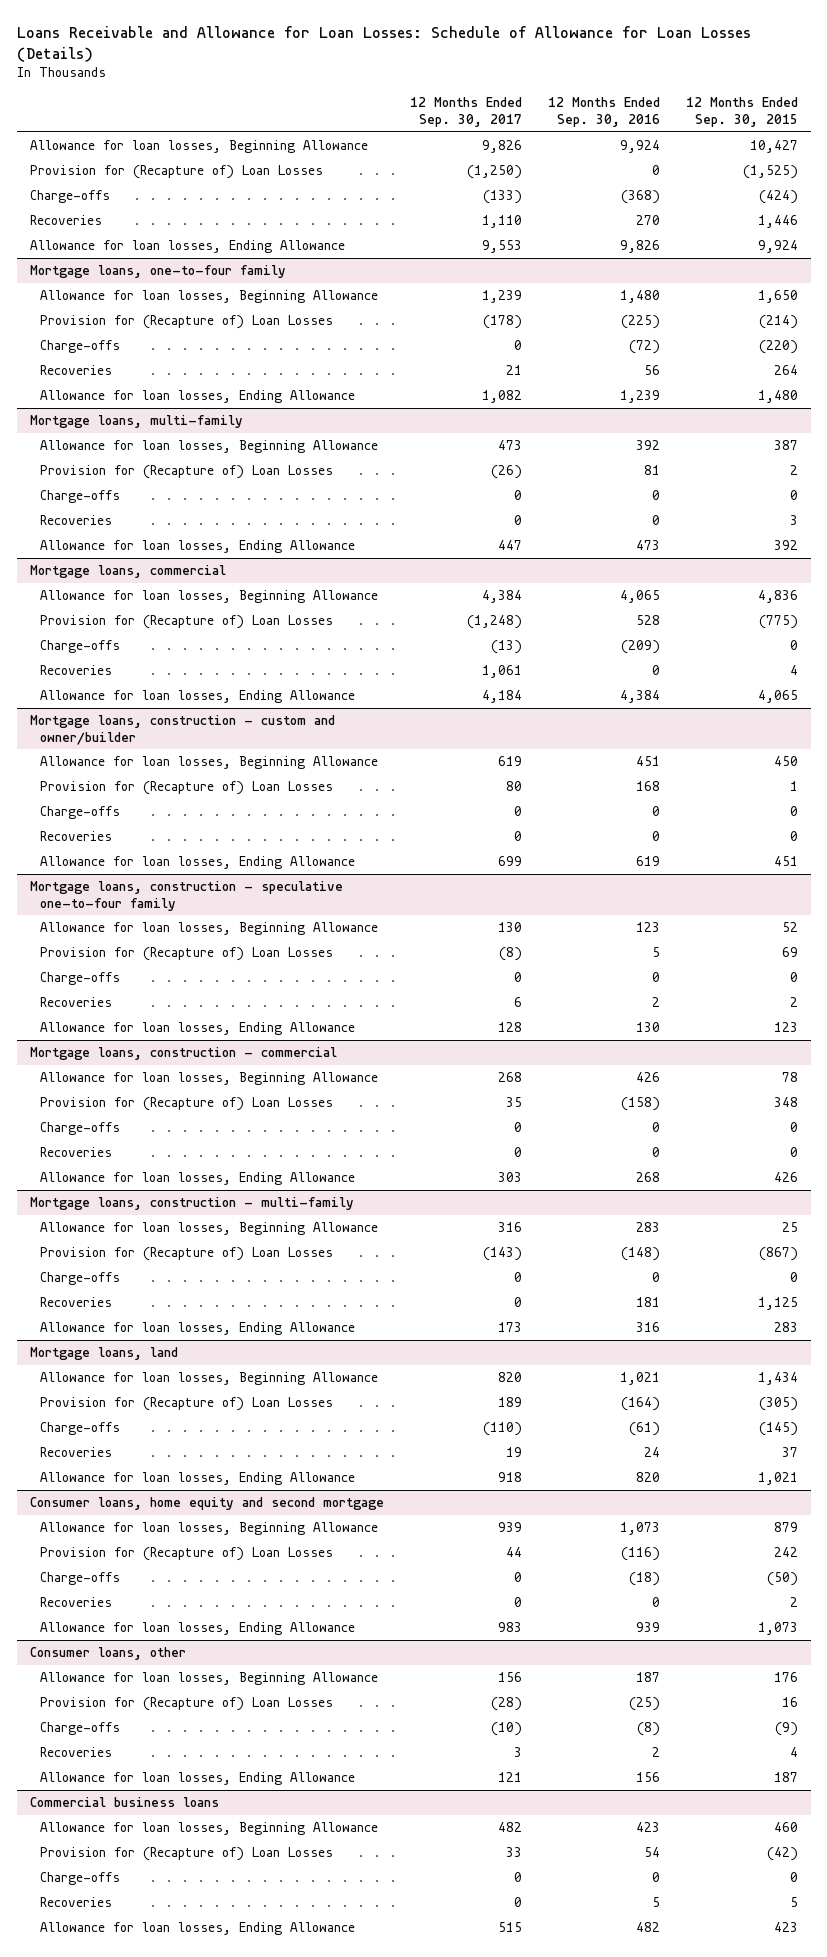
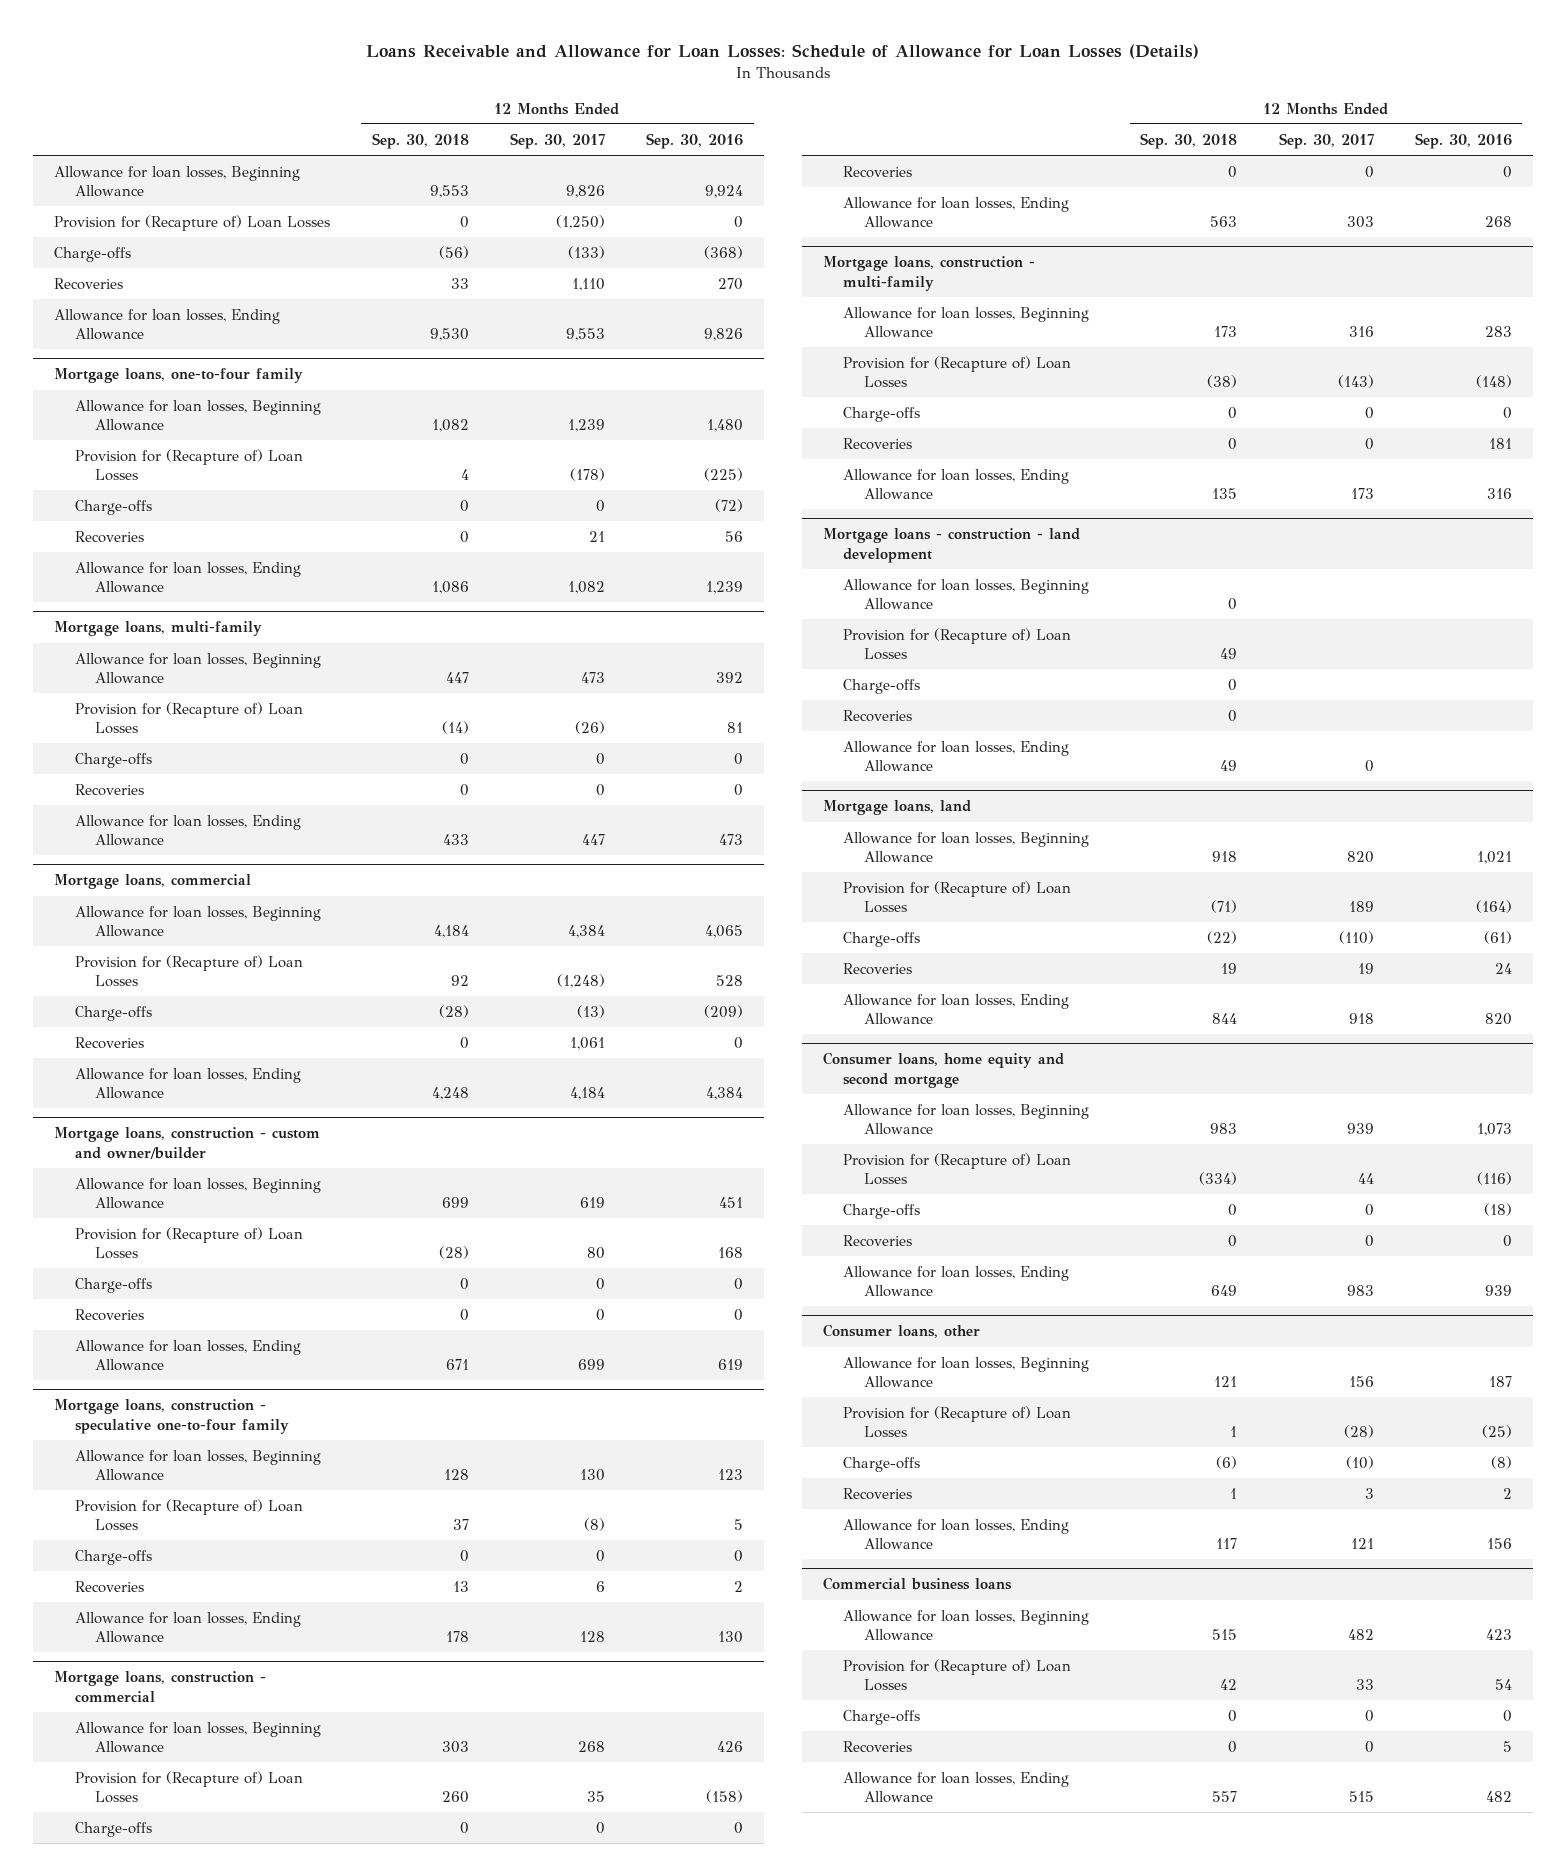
- | 12 Months Ended Sep. 30, 2017 | 12 Months Ended Sep. 30, 2016 | 12 Months Ended Sep. 30, 2015
+ | 12 Months Ended Sep. 30, 2018 | 12 Months Ended Sep. 30, 2017 | 12 Months Ended Sep. 30, 2016
+ Mortgage loans - construction - land development
+ Allowance for loan losses, Beginning Allowance | 0 | |
+ Provision for (Recapture of) Loan Losses | 49 | |
+ Charge-offs | 0 | |
+ Recoveries | 0 | |
+ Allowance for loan losses, Ending Allowance | 49 | 0 |

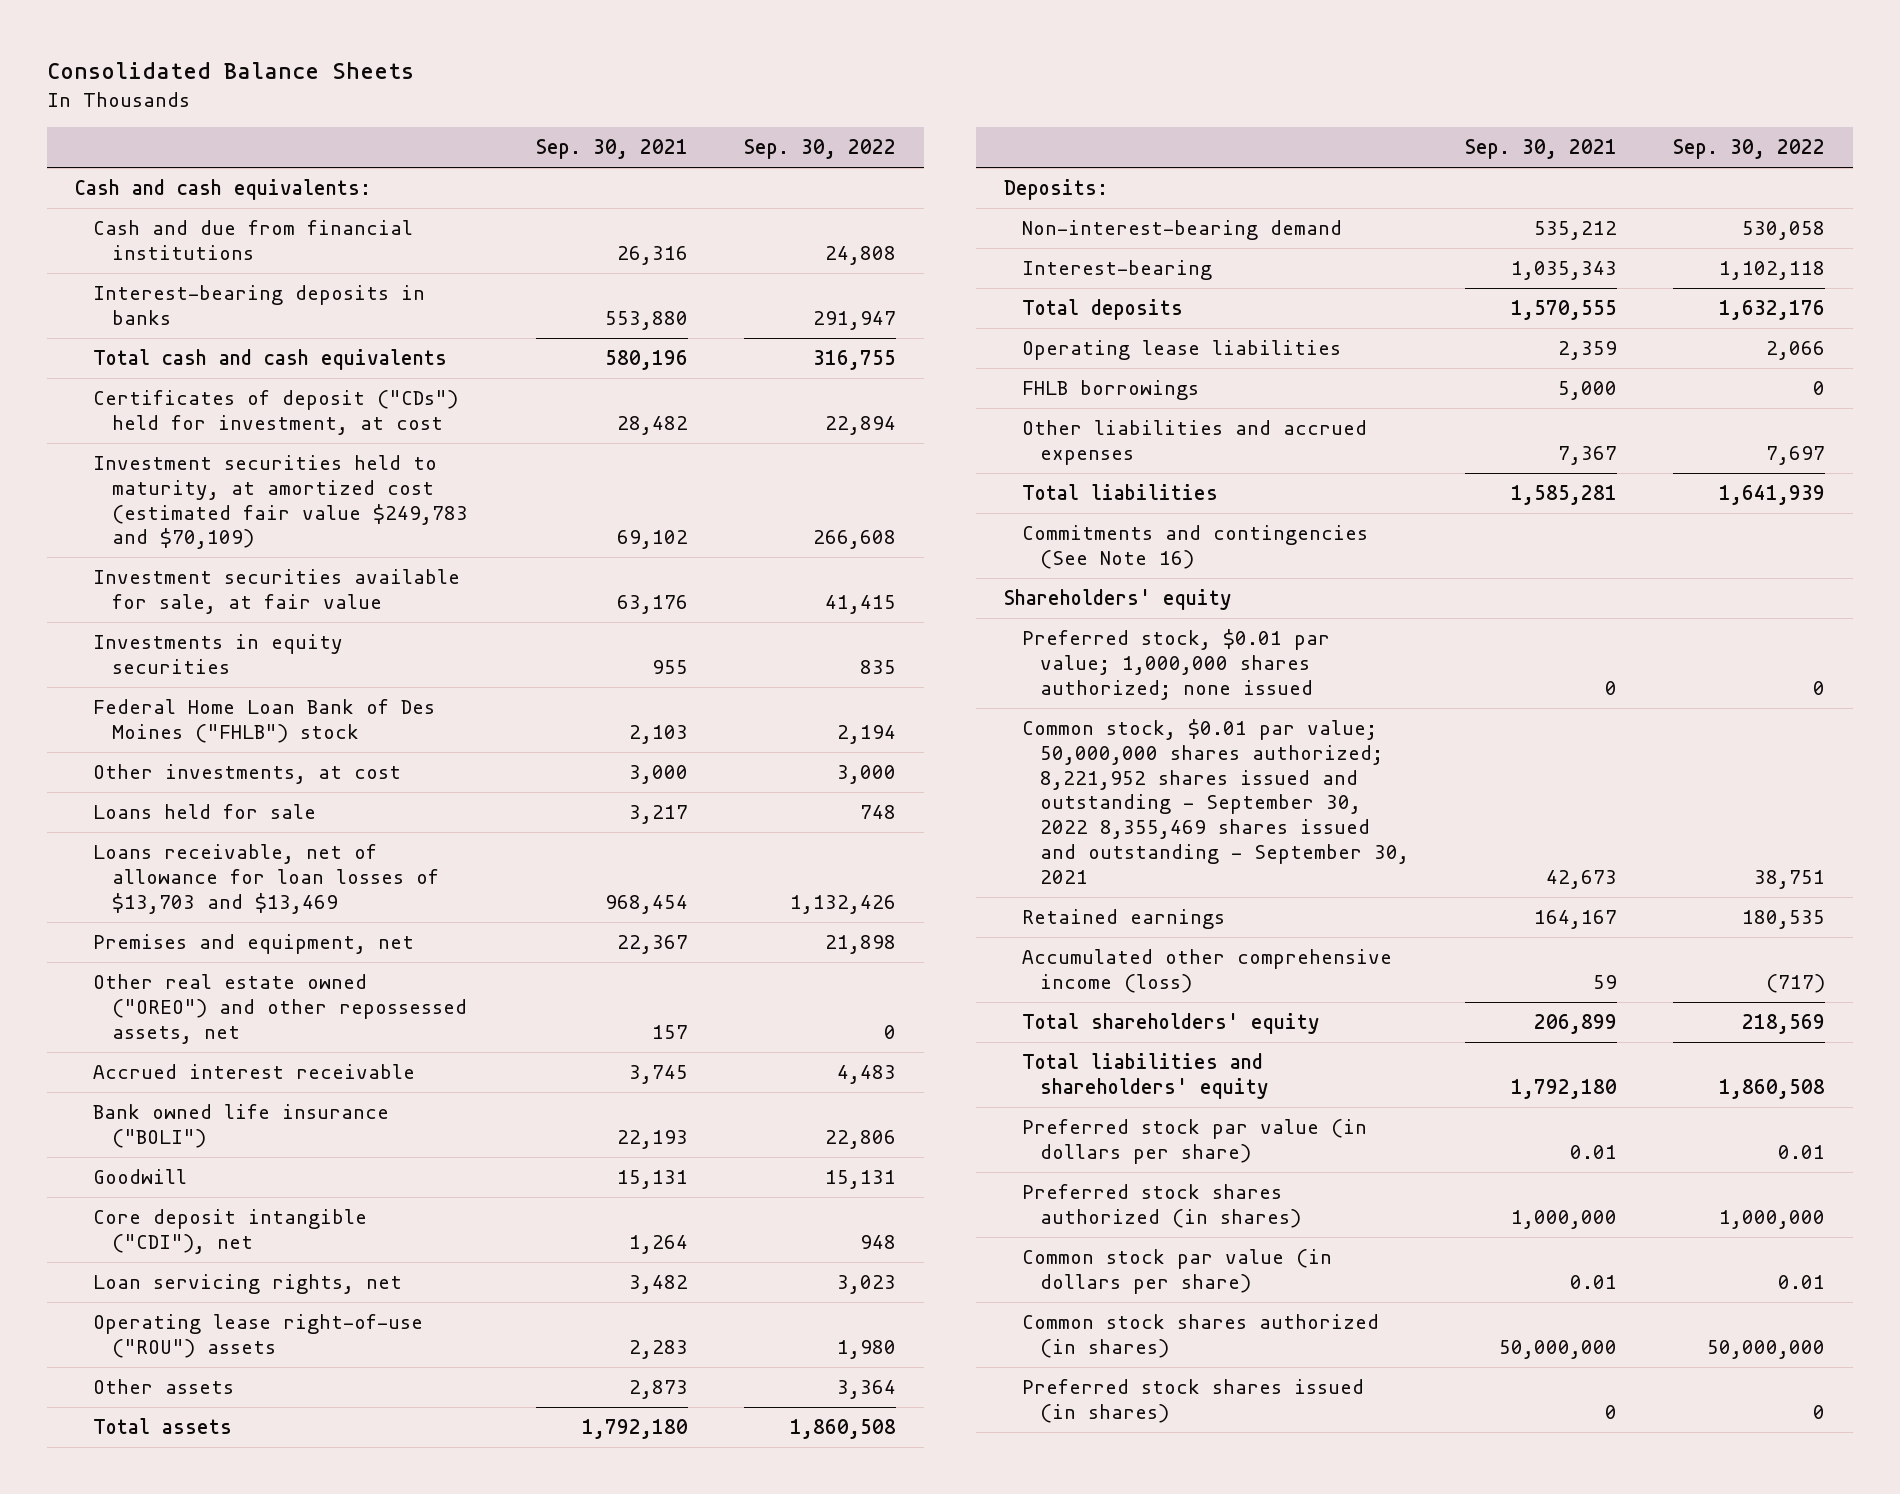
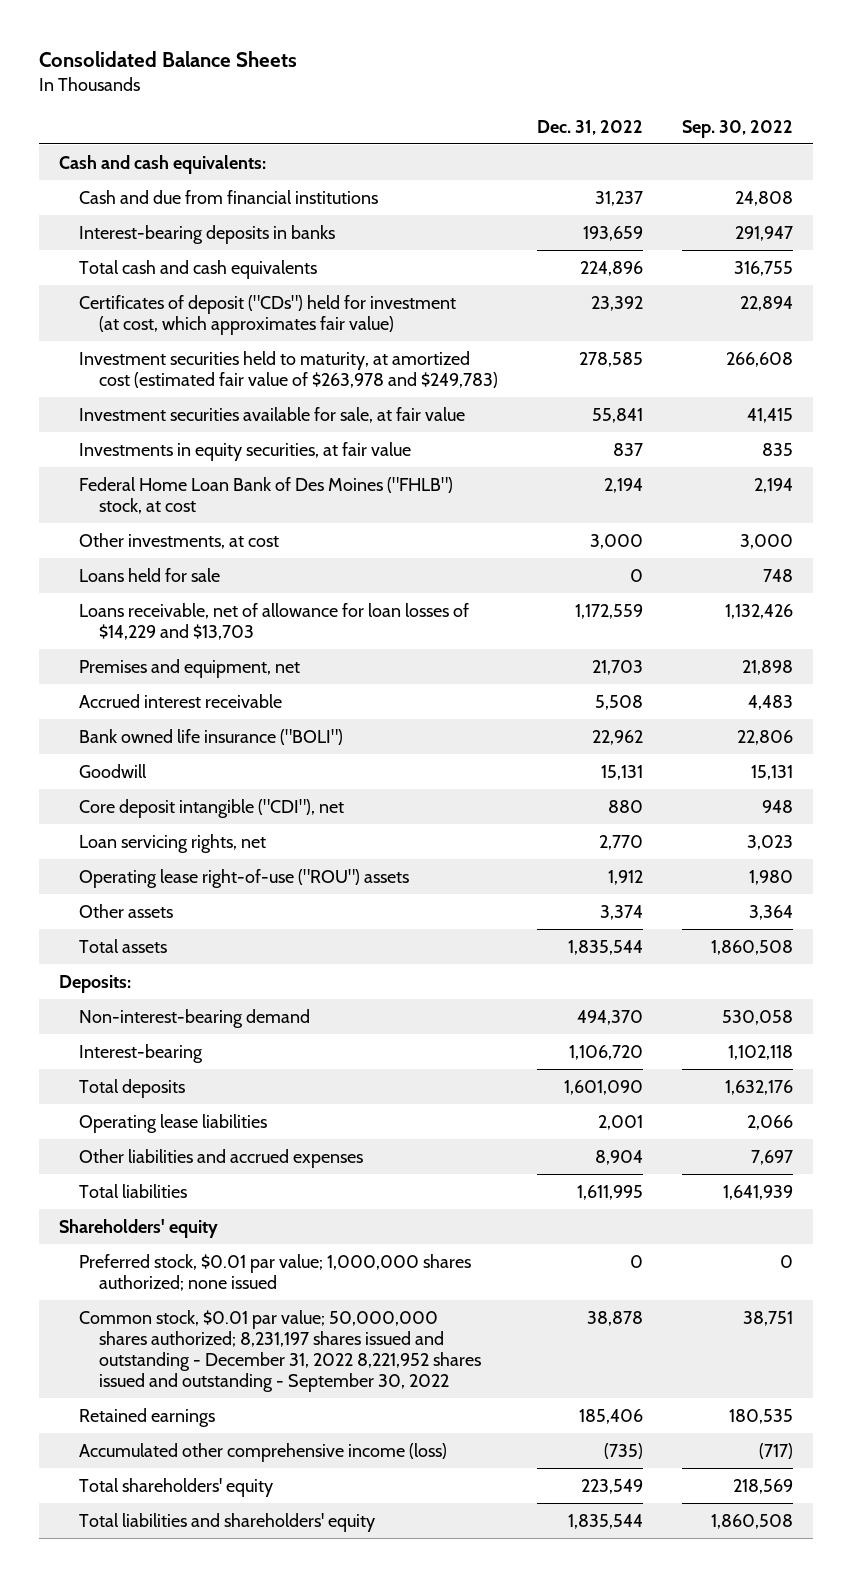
- | Sep. 30, 2021 | Sep. 30, 2022
+ | Dec. 31, 2022 | Sep. 30, 2022
- Certificates of deposit ("CDs") held for investment, at cost | 28,482 | 22,894
- Investment securities held to maturity, at amortized cost (estimated fair value $249,783 and $70,109) | 69,102 | 266,608
+ Certificates of deposit ("CDs") held for investment (at cost, which approximates fair value) | 23,392 | 22,894
+ Investment securities held to maturity, at amortized cost (estimated fair value of $263,978 and $249,783) | 278,585 | 266,608
- Investments in equity securities | 955 | 835
- Federal Home Loan Bank of Des Moines ("FHLB") stock | 2,103 | 2,194
+ Investments in equity securities, at fair value | 837 | 835
+ Federal Home Loan Bank of Des Moines ("FHLB") stock, at cost | 2,194 | 2,194
- Loans receivable, net of allowance for loan losses of $13,703 and $13,469 | 968,454 | 1,132,426
+ Loans receivable, net of allowance for loan losses of $14,229 and $13,703 | 1,172,559 | 1,132,426
- Other real estate owned ("OREO") and other repossessed assets, net | 157 | 0
- FHLB borrowings | 5,000 | 0
- Commitments and contingencies (See Note 16)
- Common stock, $0.01 par value; 50,000,000 shares authorized; 8,221,952 shares issued and outstanding - September 30, 2022 8,355,469 shares issued and outstanding - September 30, 2021 | 42,673 | 38,751
+ Common stock, $0.01 par value; 50,000,000 shares authorized; 8,231,197 shares issued and outstanding - December 31, 2022 8,221,952 shares issued and outstanding - September 30, 2022 | 38,878 | 38,751
- Preferred stock par value (in dollars per share) | 0.01 | 0.01
- Preferred stock shares authorized (in shares) | 1,000,000 | 1,000,000
- Common stock par value (in dollars per share) | 0.01 | 0.01
- Common stock shares authorized (in shares) | 50,000,000 | 50,000,000
- Preferred stock shares issued (in shares) | 0 | 0

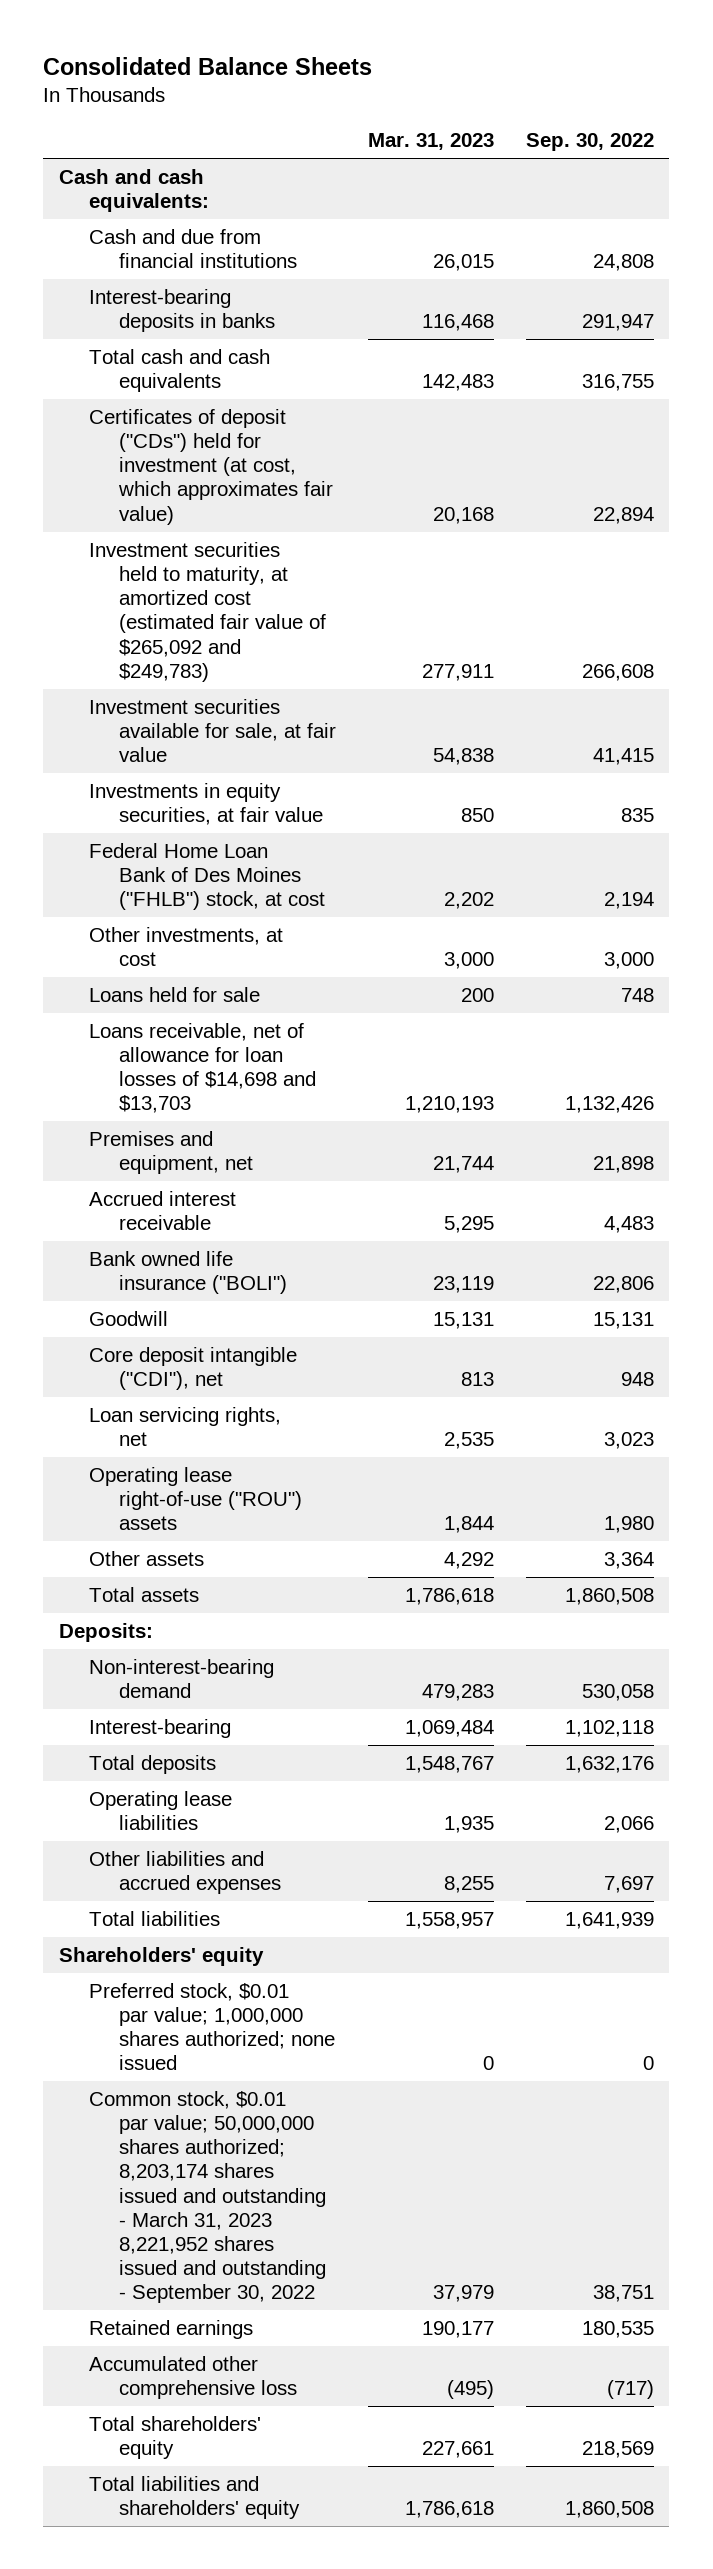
- | Dec. 31, 2022 | Sep. 30, 2022
+ | Mar. 31, 2023 | Sep. 30, 2022
- Investment securities held to maturity, at amortized cost (estimated fair value of $263,978 and $249,783) | 278,585 | 266,608
+ Investment securities held to maturity, at amortized cost (estimated fair value of $265,092 and $249,783) | 277,911 | 266,608
- Loans receivable, net of allowance for loan losses of $14,229 and $13,703 | 1,172,559 | 1,132,426
+ Loans receivable, net of allowance for loan losses of $14,698 and $13,703 | 1,210,193 | 1,132,426
- Common stock, $0.01 par value; 50,000,000 shares authorized; 8,231,197 shares issued and outstanding - December 31, 2022 8,221,952 shares issued and outstanding - September 30, 2022 | 38,878 | 38,751
+ Common stock, $0.01 par value; 50,000,000 shares authorized; 8,203,174 shares issued and outstanding - March 31, 2023 8,221,952 shares issued and outstanding - September 30, 2022 | 37,979 | 38,751
- Accumulated other comprehensive income (loss) | (735) | (717)
+ Accumulated other comprehensive loss | (495) | (717)

